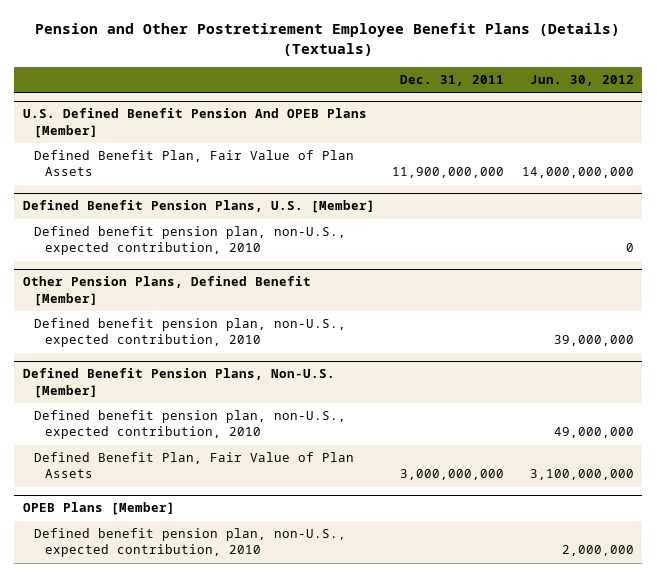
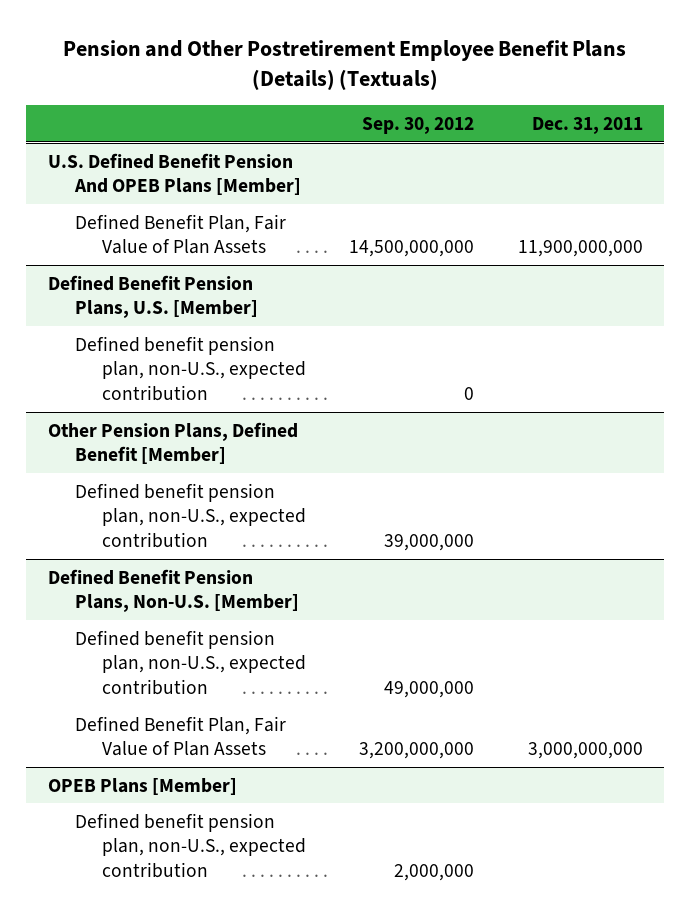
- | Dec. 31, 2011 | Jun. 30, 2012
+ | Sep. 30, 2012 | Dec. 31, 2011
@ Defined Benefit Pension Plans, U.S. [Member]
- Defined benefit pension plan, non-U.S., expected contribution, 2010 | | 0
+ Defined benefit pension plan, non-U.S., expected contribution | 0 |
@ Other Pension Plans, Defined Benefit [Member]
- Defined benefit pension plan, non-U.S., expected contribution, 2010 | | 39,000,000
+ Defined benefit pension plan, non-U.S., expected contribution | 39,000,000 |
@ Defined Benefit Pension Plans, Non-U.S. [Member]
- Defined benefit pension plan, non-U.S., expected contribution, 2010 | | 49,000,000
+ Defined benefit pension plan, non-U.S., expected contribution | 49,000,000 |
@ OPEB Plans [Member]
- Defined benefit pension plan, non-U.S., expected contribution, 2010 | | 2,000,000
+ Defined benefit pension plan, non-U.S., expected contribution | 2,000,000 |

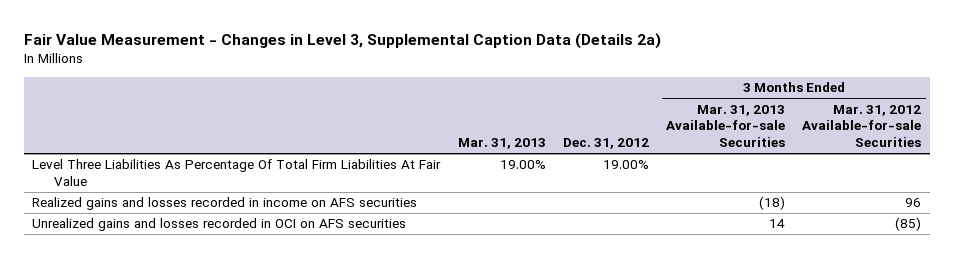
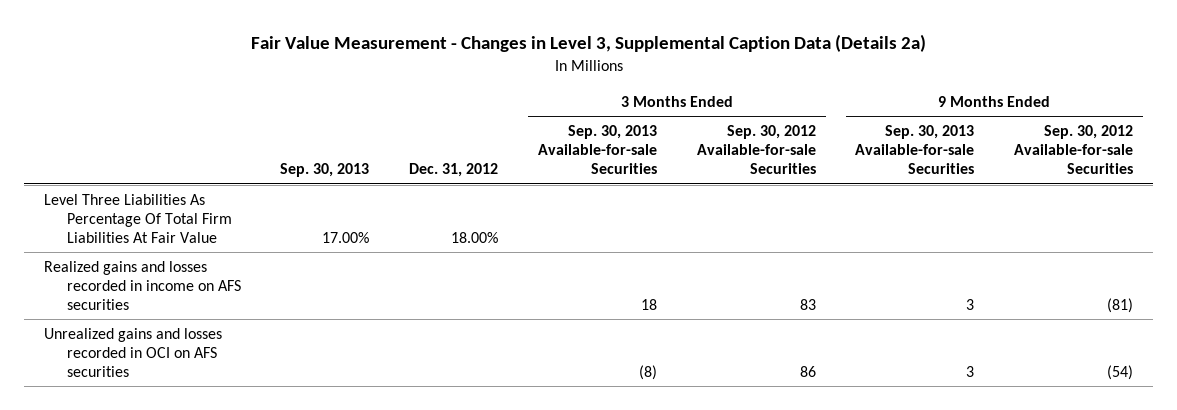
- | Mar. 31, 2013 | Dec. 31, 2012 | 3 Months Ended Mar. 31, 2013 Available-for-sale Securities | 3 Months Ended Mar. 31, 2012 Available-for-sale Securities
+ | Sep. 30, 2013 | Dec. 31, 2012 | 3 Months Ended Sep. 30, 2013 Available-for-sale Securities | 3 Months Ended Sep. 30, 2012 Available-for-sale Securities | 9 Months Ended Sep. 30, 2013 Available-for-sale Securities | 9 Months Ended Sep. 30, 2012 Available-for-sale Securities
- Level Three Liabilities As Percentage Of Total Firm Liabilities At Fair Value | 19.00% | 19.00% | |
+ Level Three Liabilities As Percentage Of Total Firm Liabilities At Fair Value | 17.00% | 18.00% | | | |

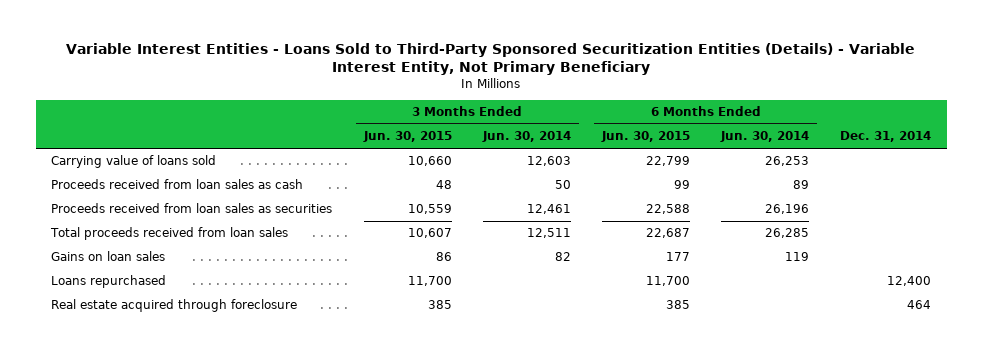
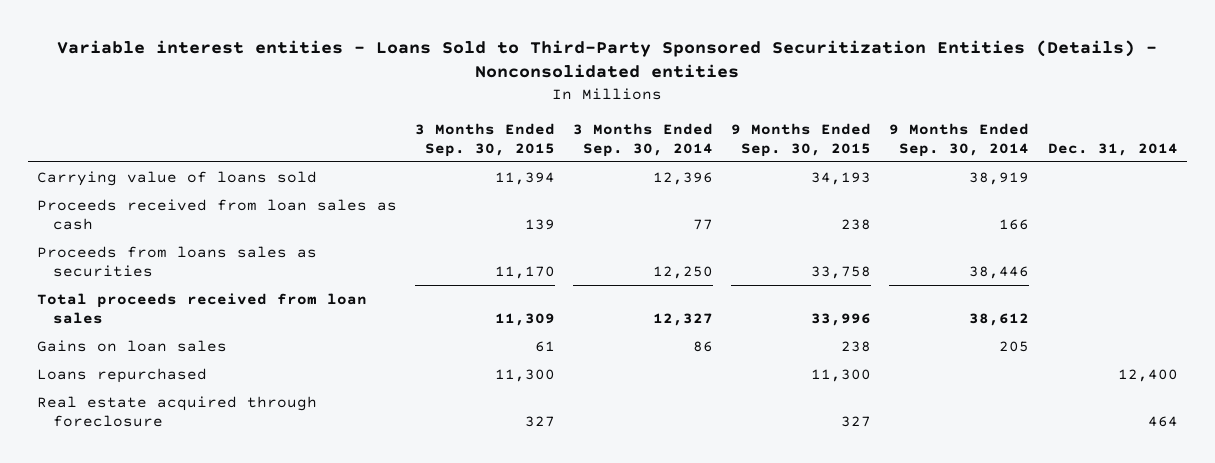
- Variable Interest Entities - Loans Sold to Third-Party Sponsored Securitization Entities (Details) - Variable Interest Entity, Not Primary Beneficiary
+ Variable interest entities - Loans Sold to Third-Party Sponsored Securitization Entities (Details) - Nonconsolidated entities
- | 3 Months Ended Jun. 30, 2015 | 3 Months Ended Jun. 30, 2014 | 6 Months Ended Jun. 30, 2015 | 6 Months Ended Jun. 30, 2014 | Dec. 31, 2014
+ | 3 Months Ended Sep. 30, 2015 | 3 Months Ended Sep. 30, 2014 | 9 Months Ended Sep. 30, 2015 | 9 Months Ended Sep. 30, 2014 | Dec. 31, 2014
- Proceeds received from loan sales as securities | 10,559 | 12,461 | 22,588 | 26,196 |
+ Proceeds from loans sales as securities | 11,170 | 12,250 | 33,758 | 38,446 |

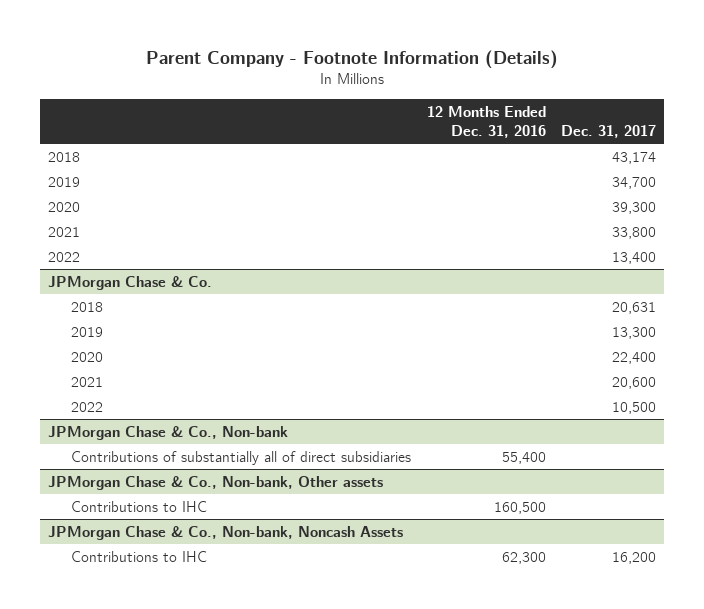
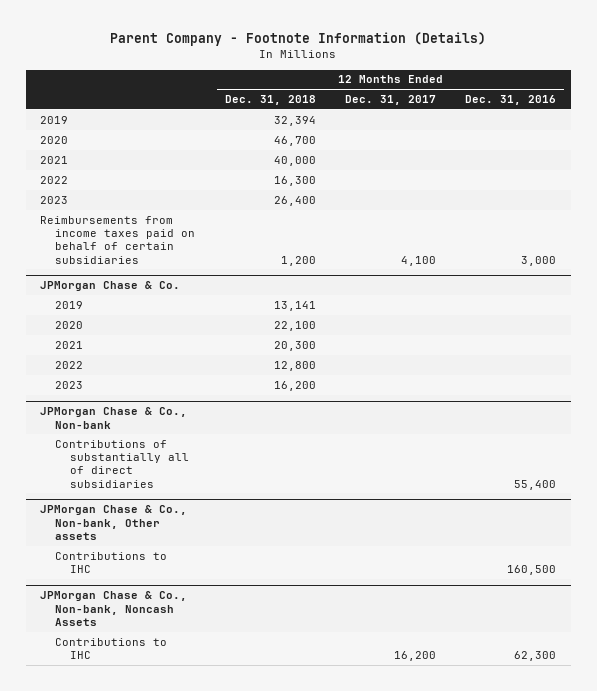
- | 12 Months Ended Dec. 31, 2016 | Dec. 31, 2017
+ | 12 Months Ended Dec. 31, 2018 | 12 Months Ended Dec. 31, 2017 | 12 Months Ended Dec. 31, 2016
- 2018 | | 43,174
+ 2023 | 26,400 | |
+ Reimbursements from income taxes paid on behalf of certain subsidiaries | 1,200 | 4,100 | 3,000
@ JPMorgan Chase & Co.
- 2018 | | 20,631
+ 2023 | 16,200 | |

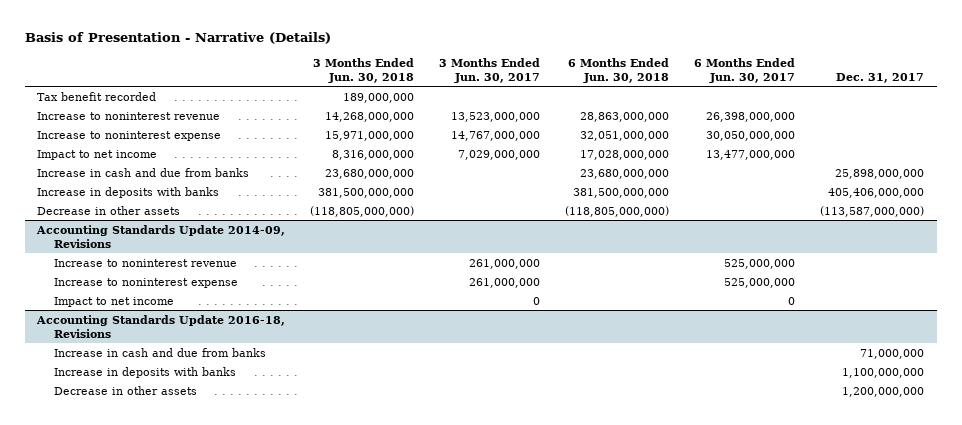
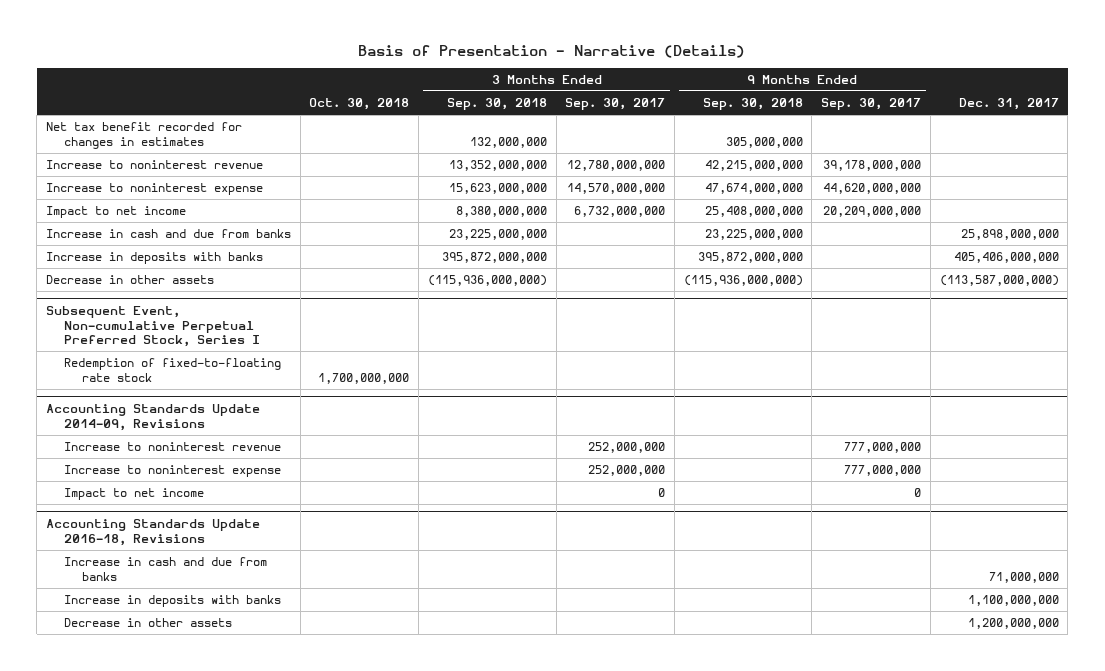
- | 3 Months Ended Jun. 30, 2018 | 3 Months Ended Jun. 30, 2017 | 6 Months Ended Jun. 30, 2018 | 6 Months Ended Jun. 30, 2017 | Dec. 31, 2017
+ | Oct. 30, 2018 | 3 Months Ended Sep. 30, 2018 | 3 Months Ended Sep. 30, 2017 | 9 Months Ended Sep. 30, 2018 | 9 Months Ended Sep. 30, 2017 | Dec. 31, 2017
- Tax benefit recorded | 189,000,000 | | | |
+ Net tax benefit recorded for changes in estimates | | 132,000,000 | | 305,000,000 | |
+ Subsequent Event, Non-cumulative Perpetual Preferred Stock, Series I
+ Redemption of fixed-to-floating rate stock | 1,700,000,000 | | | | |

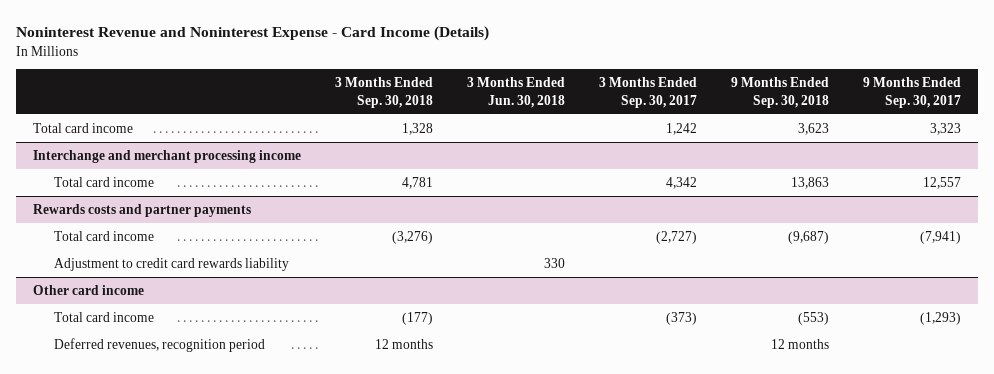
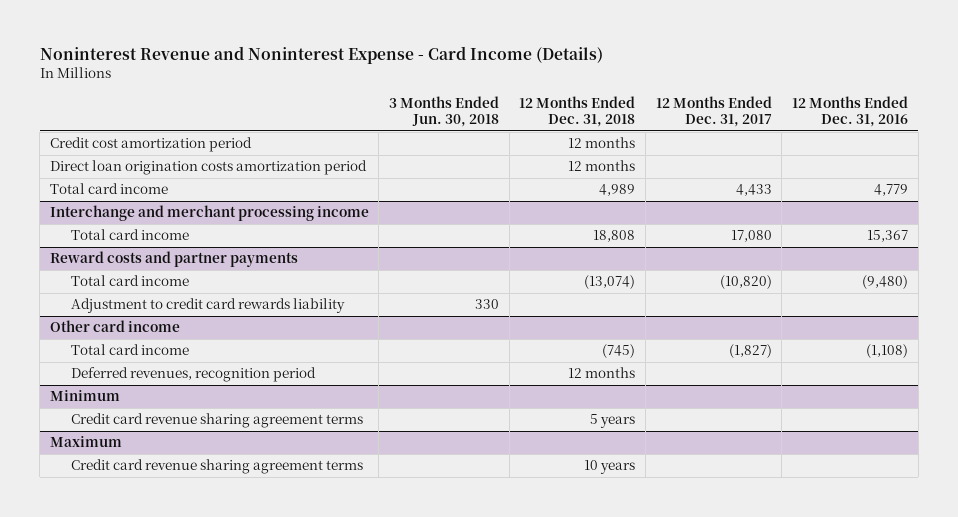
- | 3 Months Ended Sep. 30, 2018 | 3 Months Ended Jun. 30, 2018 | 3 Months Ended Sep. 30, 2017 | 9 Months Ended Sep. 30, 2018 | 9 Months Ended Sep. 30, 2017
+ | 3 Months Ended Jun. 30, 2018 | 12 Months Ended Dec. 31, 2018 | 12 Months Ended Dec. 31, 2017 | 12 Months Ended Dec. 31, 2016
+ Credit cost amortization period | | 12 months | |
+ Direct loan origination costs amortization period | | 12 months | |
- Rewards costs and partner payments
+ Reward costs and partner payments
+ Minimum
+ Credit card revenue sharing agreement terms | | 5 years | |
+ Maximum
+ Credit card revenue sharing agreement terms | | 10 years | |

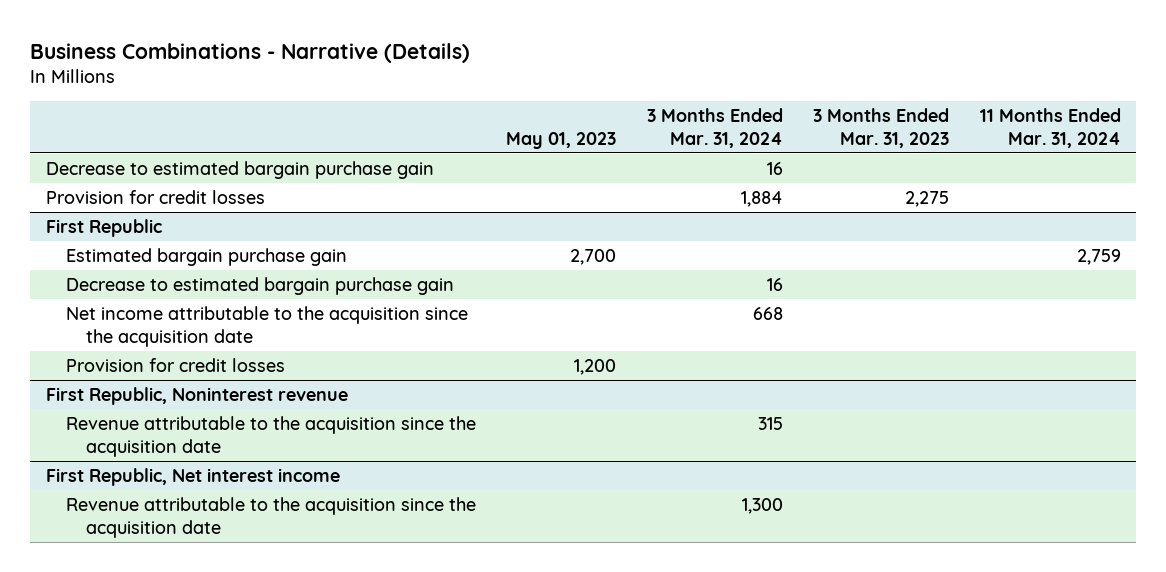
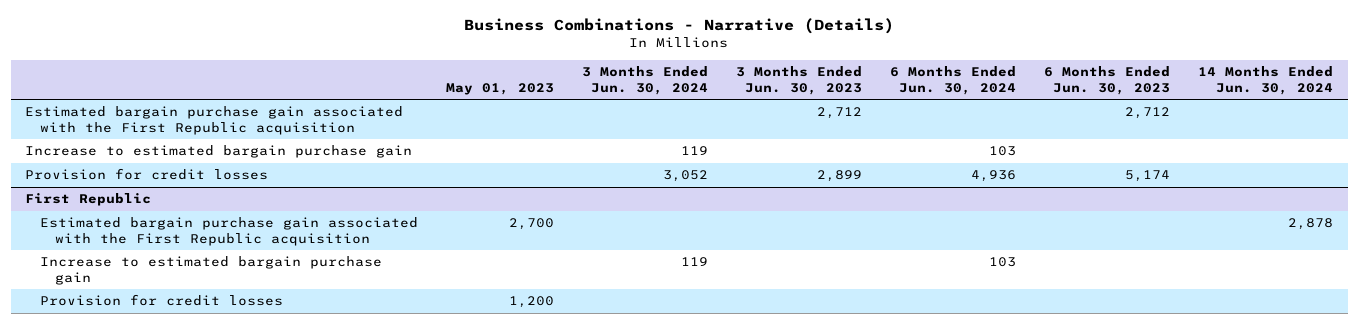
- | May 01, 2023 | 3 Months Ended Mar. 31, 2024 | 3 Months Ended Mar. 31, 2023 | 11 Months Ended Mar. 31, 2024
+ | May 01, 2023 | 3 Months Ended Jun. 30, 2024 | 3 Months Ended Jun. 30, 2023 | 6 Months Ended Jun. 30, 2024 | 6 Months Ended Jun. 30, 2023 | 14 Months Ended Jun. 30, 2024
- Decrease to estimated bargain purchase gain | | 16 | |
+ Estimated bargain purchase gain associated with the First Republic acquisition | | | 2,712 | | 2,712 |
+ Increase to estimated bargain purchase gain | | 119 | | 103 | |
@ First Republic
- Estimated bargain purchase gain | 2,700 | | | 2,759
- Decrease to estimated bargain purchase gain | | 16 | |
- Net income attributable to the acquisition since the acquisition date | | 668 | |
+ Estimated bargain purchase gain associated with the First Republic acquisition | 2,700 | | | | | 2,878
+ Increase to estimated bargain purchase gain | | 119 | | 103 | |
- First Republic, Noninterest revenue
- Revenue attributable to the acquisition since the acquisition date | | 315 | |
- First Republic, Net interest income
- Revenue attributable to the acquisition since the acquisition date | | 1,300 | |

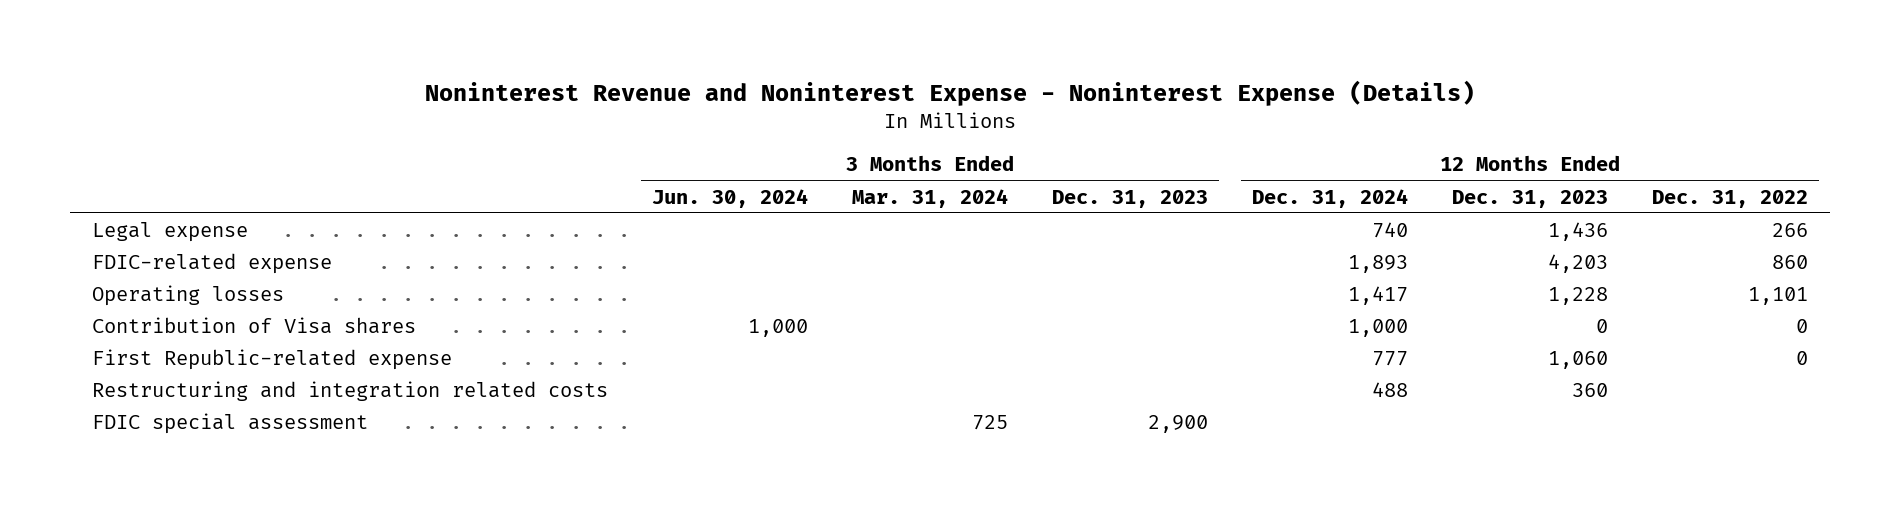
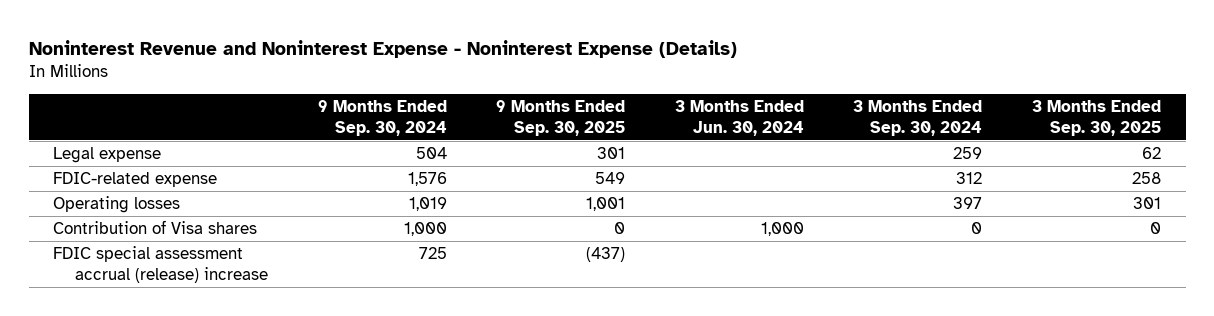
- | 3 Months Ended Jun. 30, 2024 | 3 Months Ended Mar. 31, 2024 | 3 Months Ended Dec. 31, 2023 | 12 Months Ended Dec. 31, 2024 | 12 Months Ended Dec. 31, 2023 | 12 Months Ended Dec. 31, 2022
+ | 9 Months Ended Sep. 30, 2024 | 9 Months Ended Sep. 30, 2025 | 3 Months Ended Jun. 30, 2024 | 3 Months Ended Sep. 30, 2024 | 3 Months Ended Sep. 30, 2025
- First Republic-related expense | | | | 777 | 1,060 | 0
- Restructuring and integration related costs | | | | 488 | 360 |
- FDIC special assessment | | 725 | 2,900 | | |
+ FDIC special assessment accrual (release) increase | 725 | (437) | | |

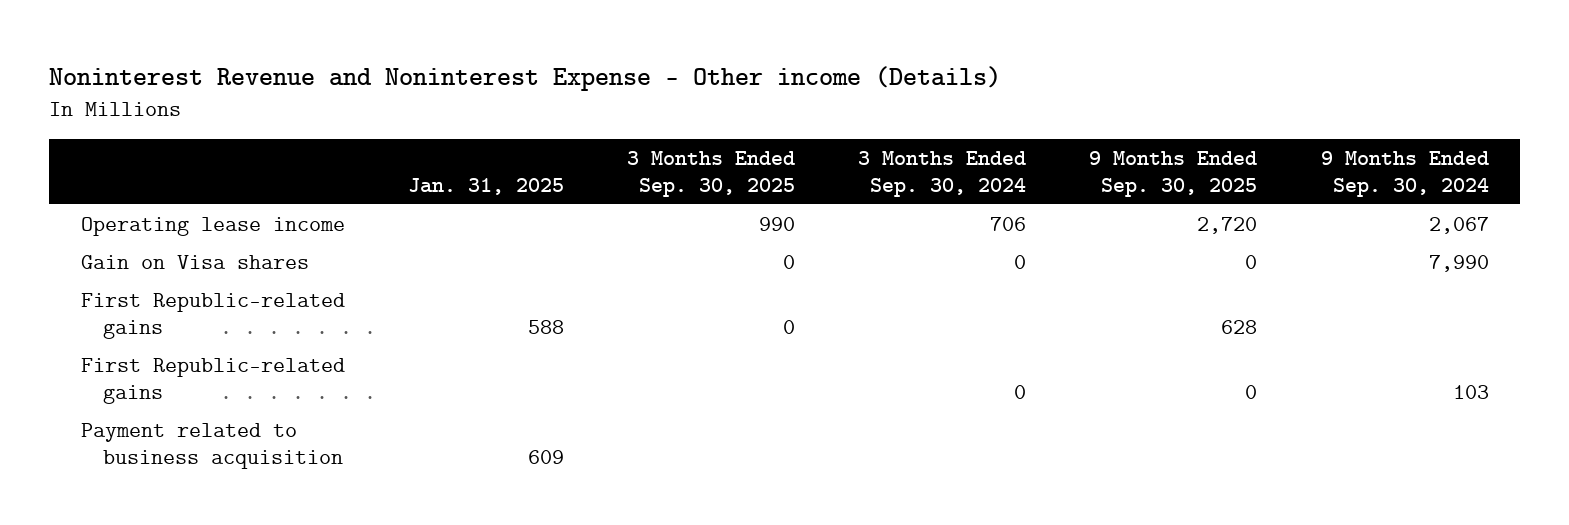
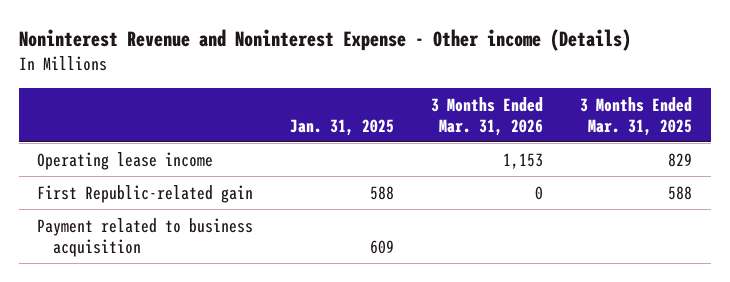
- | Jan. 31, 2025 | 3 Months Ended Sep. 30, 2025 | 3 Months Ended Sep. 30, 2024 | 9 Months Ended Sep. 30, 2025 | 9 Months Ended Sep. 30, 2024
+ | Jan. 31, 2025 | 3 Months Ended Mar. 31, 2026 | 3 Months Ended Mar. 31, 2025
- Gain on Visa shares | | 0 | 0 | 0 | 7,990
- First Republic-related gains | 588 | 0 | | 628 |
- First Republic-related gains | | | 0 | 0 | 103
+ First Republic-related gain | 588 | 0 | 588

